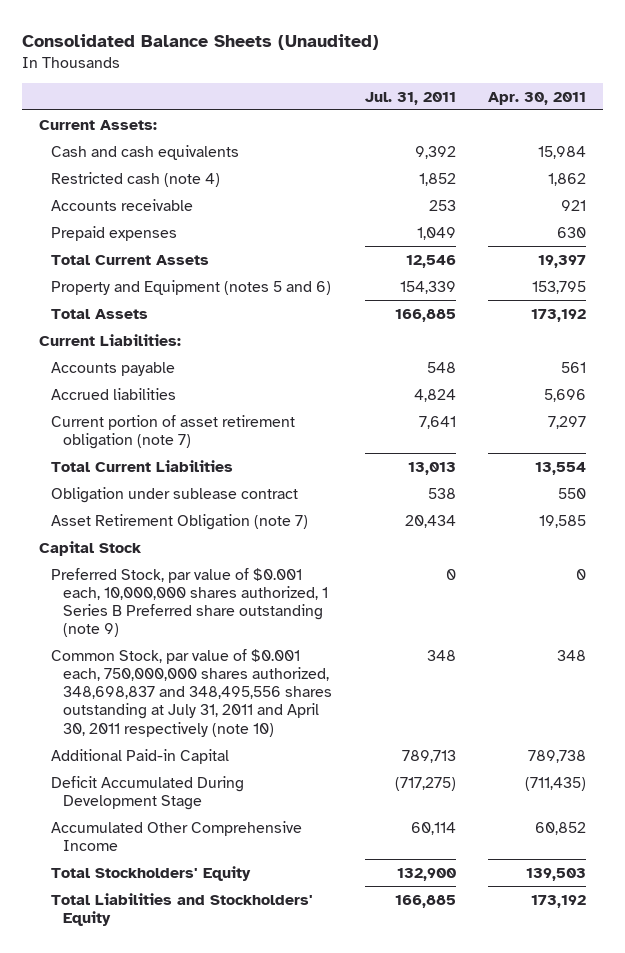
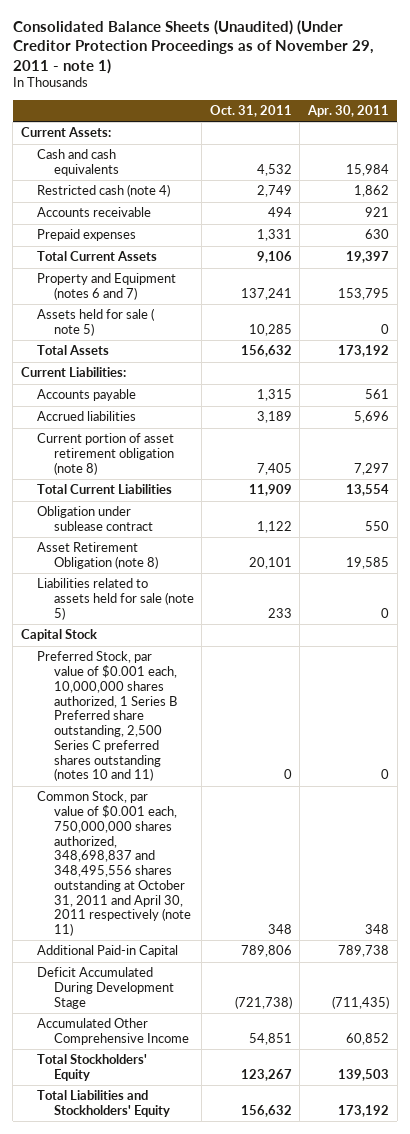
- Consolidated Balance Sheets (Unaudited)
+ Consolidated Balance Sheets (Unaudited) (Under Creditor Protection Proceedings as of November 29, 2011 - note 1)
- | Jul. 31, 2011 | Apr. 30, 2011
+ | Oct. 31, 2011 | Apr. 30, 2011
- Property and Equipment (notes 5 and 6) | 154,339 | 153,795
+ Property and Equipment (notes 6 and 7) | 137,241 | 153,795
+ Assets held for sale ( note 5) | 10,285 | 0
- Current portion of asset retirement obligation (note 7) | 7,641 | 7,297
+ Current portion of asset retirement obligation (note 8) | 7,405 | 7,297
- Asset Retirement Obligation (note 7) | 20,434 | 19,585
+ Asset Retirement Obligation (note 8) | 20,101 | 19,585
+ Liabilities related to assets held for sale (note 5) | 233 | 0
- Preferred Stock, par value of $0.001 each, 10,000,000 shares authorized, 1 Series B Preferred share outstanding (note 9) | 0 | 0
- Common Stock, par value of $0.001 each, 750,000,000 shares authorized, 348,698,837 and 348,495,556 shares outstanding at July 31, 2011 and April 30, 2011 respectively (note 10) | 348 | 348
+ Preferred Stock, par value of $0.001 each, 10,000,000 shares authorized, 1 Series B Preferred share outstanding, 2,500 Series C preferred shares outstanding (notes 10 and 11) | 0 | 0
+ Common Stock, par value of $0.001 each, 750,000,000 shares authorized, 348,698,837 and 348,495,556 shares outstanding at October 31, 2011 and April 30, 2011 respectively (note 11) | 348 | 348

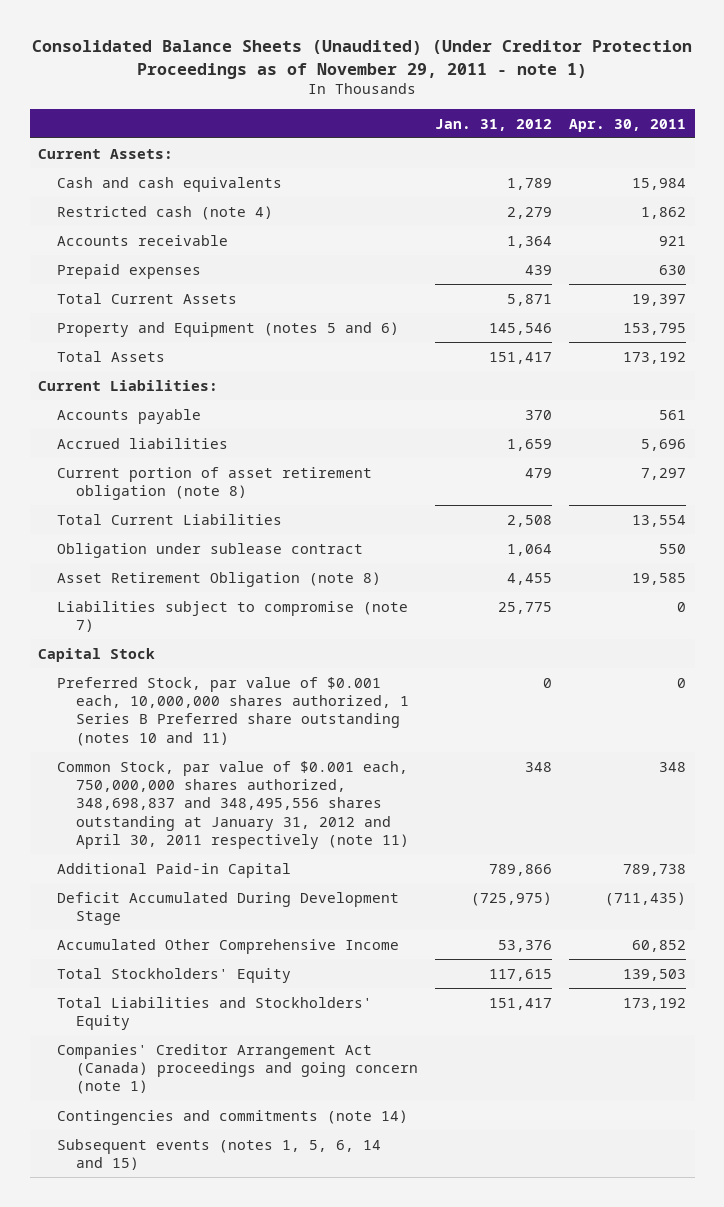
- | Oct. 31, 2011 | Apr. 30, 2011
+ | Jan. 31, 2012 | Apr. 30, 2011
- Property and Equipment (notes 6 and 7) | 137,241 | 153,795
- Assets held for sale ( note 5) | 10,285 | 0
+ Property and Equipment (notes 5 and 6) | 145,546 | 153,795
- Liabilities related to assets held for sale (note 5) | 233 | 0
+ Liabilities subject to compromise (note 7) | 25,775 | 0
- Preferred Stock, par value of $0.001 each, 10,000,000 shares authorized, 1 Series B Preferred share outstanding, 2,500 Series C preferred shares outstanding (notes 10 and 11) | 0 | 0
- Common Stock, par value of $0.001 each, 750,000,000 shares authorized, 348,698,837 and 348,495,556 shares outstanding at October 31, 2011 and April 30, 2011 respectively (note 11) | 348 | 348
+ Preferred Stock, par value of $0.001 each, 10,000,000 shares authorized, 1 Series B Preferred share outstanding (notes 10 and 11) | 0 | 0
+ Common Stock, par value of $0.001 each, 750,000,000 shares authorized, 348,698,837 and 348,495,556 shares outstanding at January 31, 2012 and April 30, 2011 respectively (note 11) | 348 | 348
+ Companies' Creditor Arrangement Act (Canada) proceedings and going concern (note 1)
+ Contingencies and commitments (note 14)
+ Subsequent events (notes 1, 5, 6, 14 and 15)

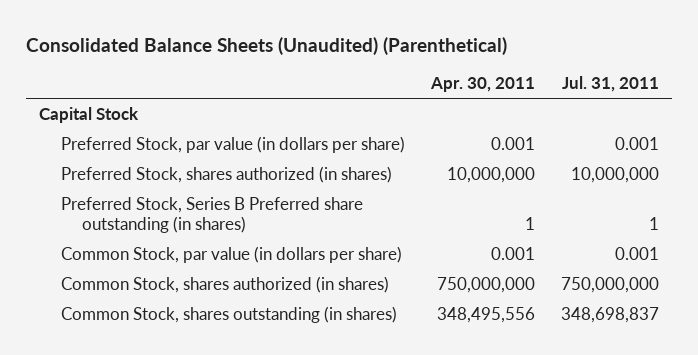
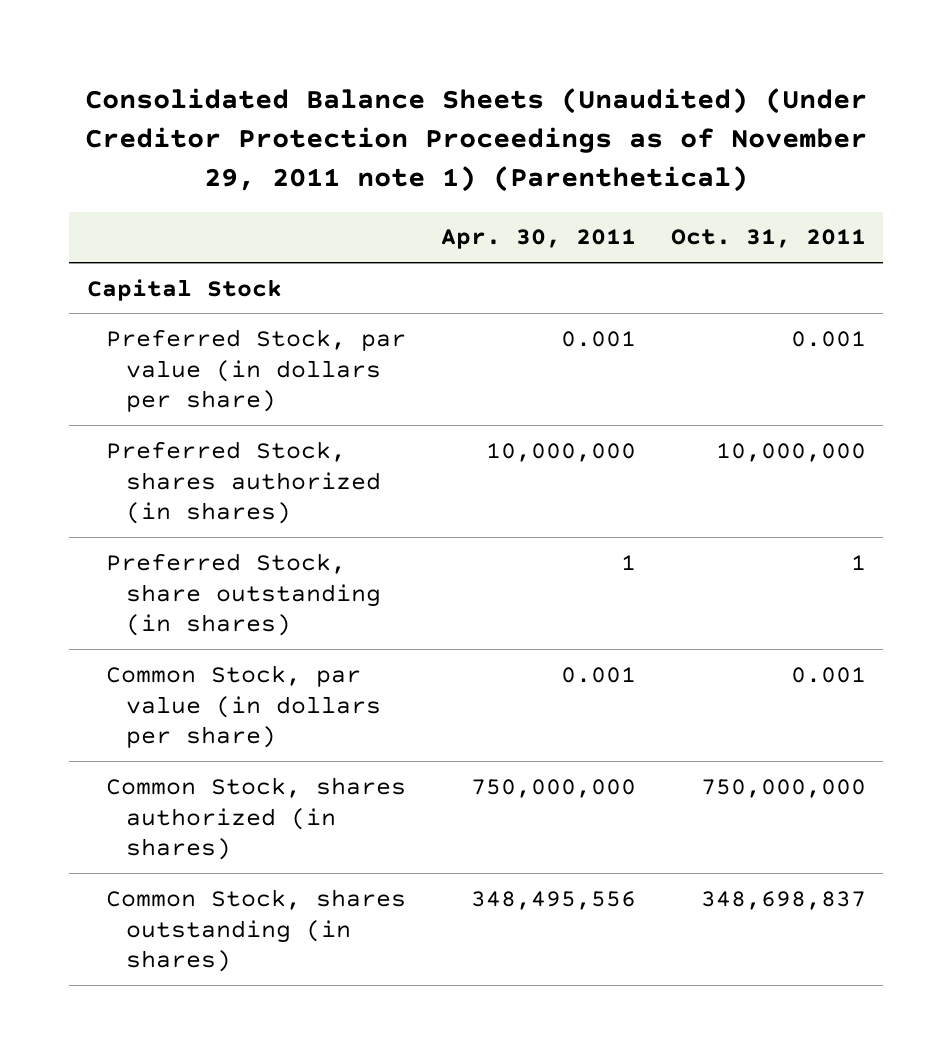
- Consolidated Balance Sheets (Unaudited) (Parenthetical)
+ Consolidated Balance Sheets (Unaudited) (Under Creditor Protection Proceedings as of November 29, 2011 note 1) (Parenthetical)
- | Apr. 30, 2011 | Jul. 31, 2011
+ | Apr. 30, 2011 | Oct. 31, 2011
- Preferred Stock, Series B Preferred share outstanding (in shares) | 1 | 1
+ Preferred Stock, share outstanding (in shares) | 1 | 1

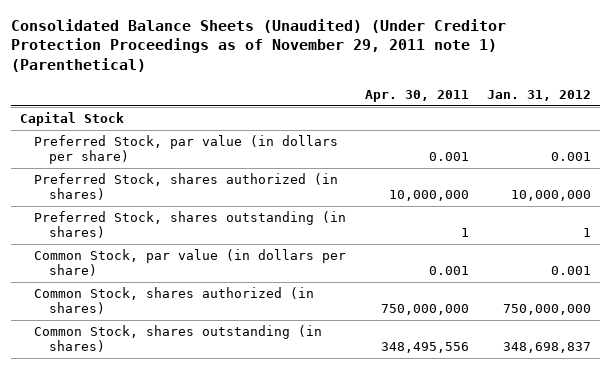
- | Apr. 30, 2011 | Oct. 31, 2011
+ | Apr. 30, 2011 | Jan. 31, 2012
- Preferred Stock, share outstanding (in shares) | 1 | 1
+ Preferred Stock, shares outstanding (in shares) | 1 | 1

